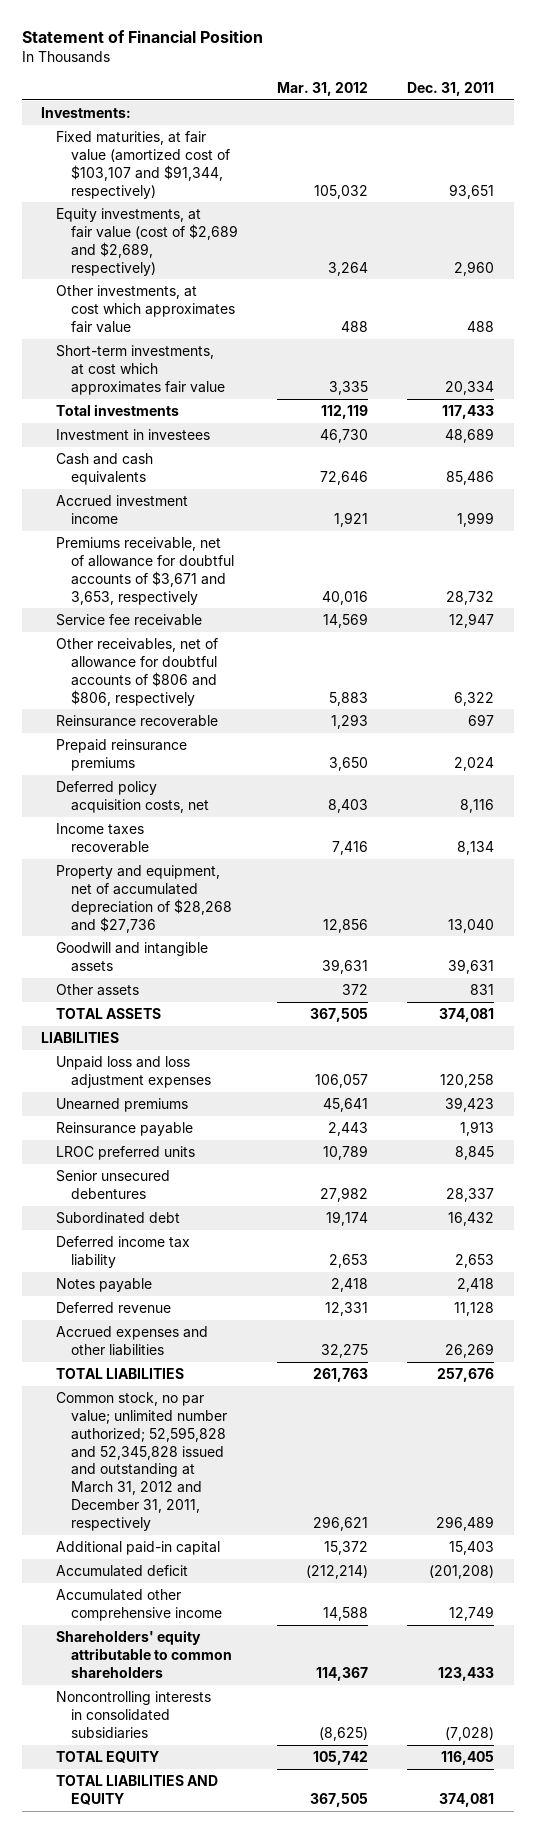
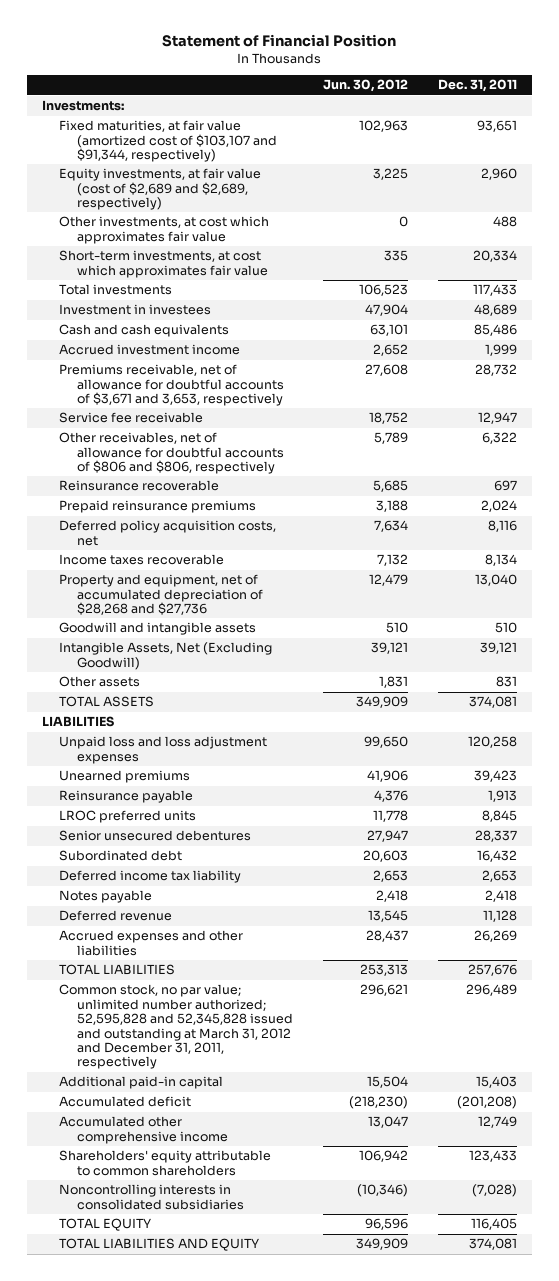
- | Mar. 31, 2012 | Dec. 31, 2011
+ | Jun. 30, 2012 | Dec. 31, 2011
- Goodwill and intangible assets | 39,631 | 39,631
+ Goodwill and intangible assets | 510 | 510
+ Intangible Assets, Net (Excluding Goodwill) | 39,121 | 39,121

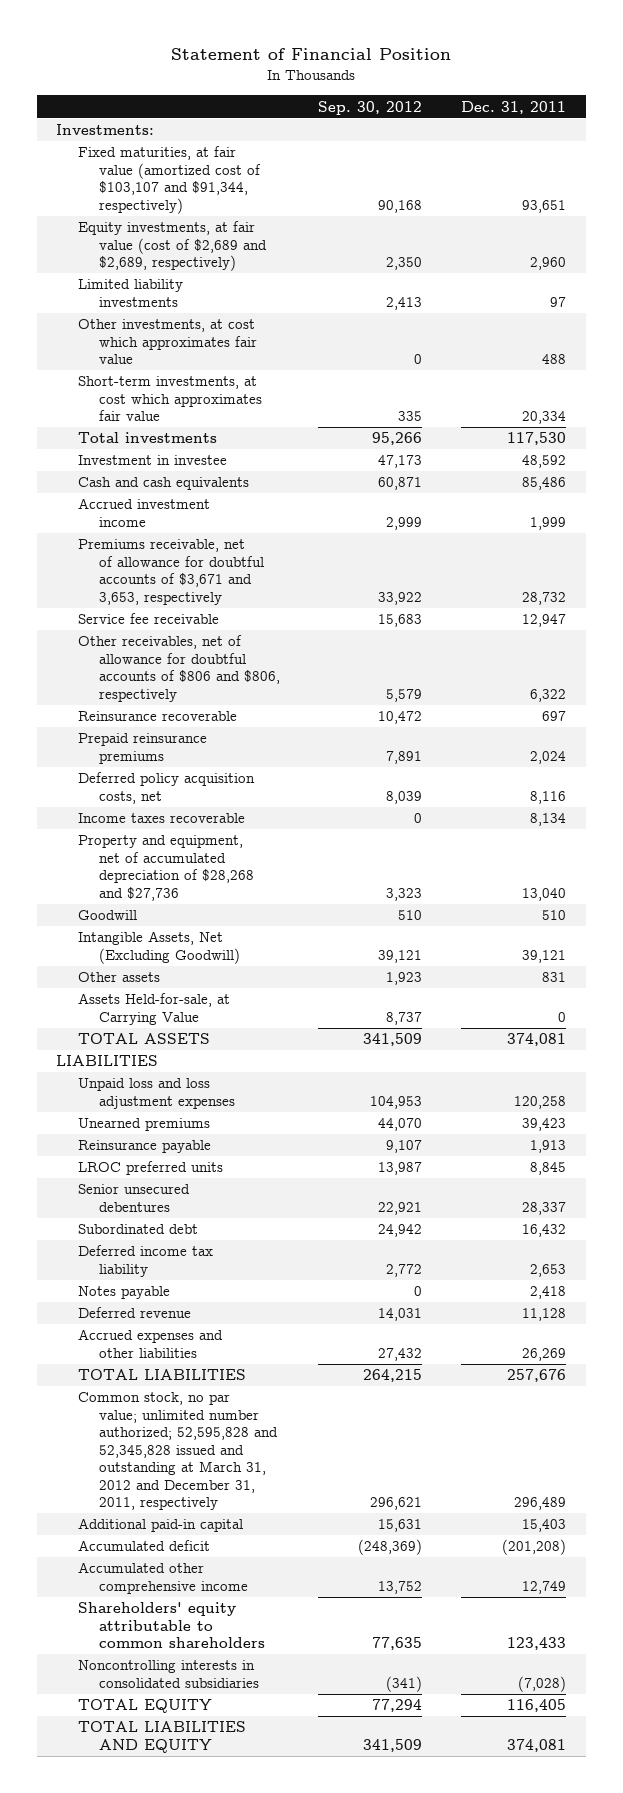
- | Jun. 30, 2012 | Dec. 31, 2011
+ | Sep. 30, 2012 | Dec. 31, 2011
+ Limited liability investments | 2,413 | 97
- Total investments | 106,523 | 117,433
- Investment in investees | 47,904 | 48,689
+ Total investments | 95,266 | 117,530
+ Investment in investee | 47,173 | 48,592
- Goodwill and intangible assets | 510 | 510
+ Goodwill | 510 | 510
+ Assets Held-for-sale, at Carrying Value | 8,737 | 0

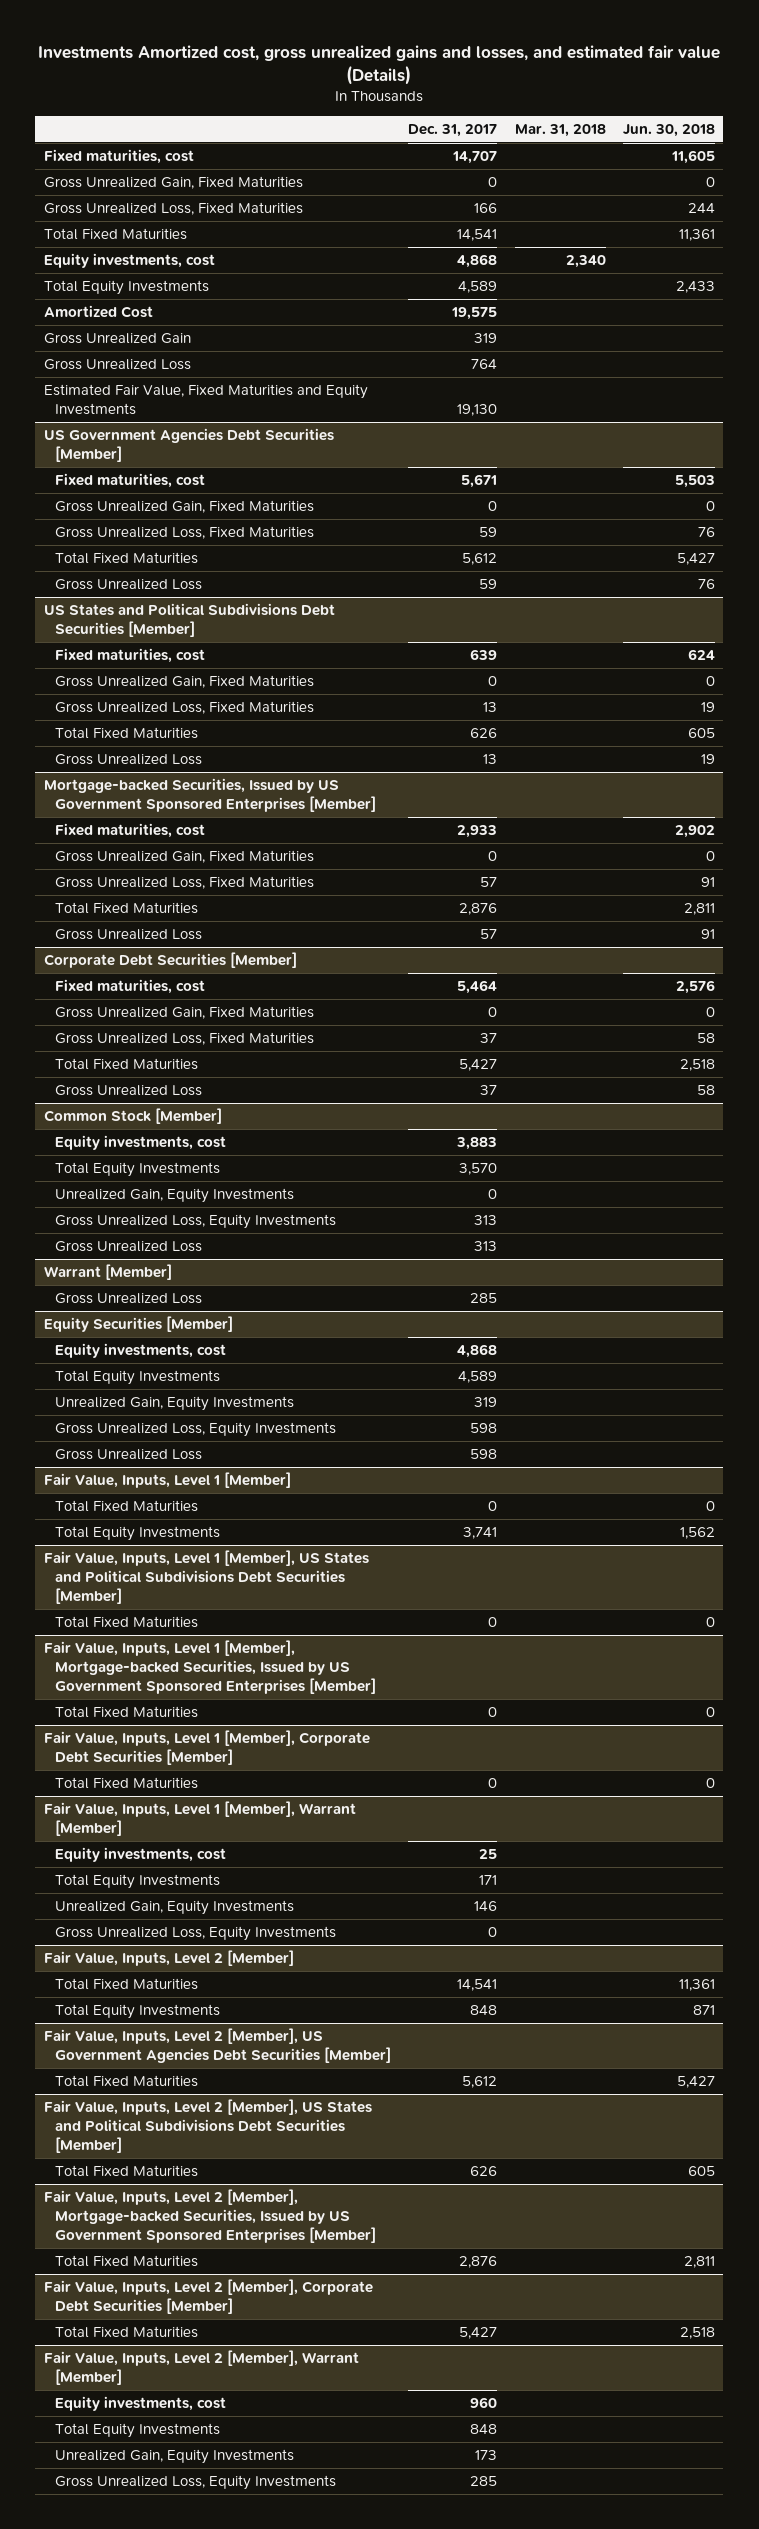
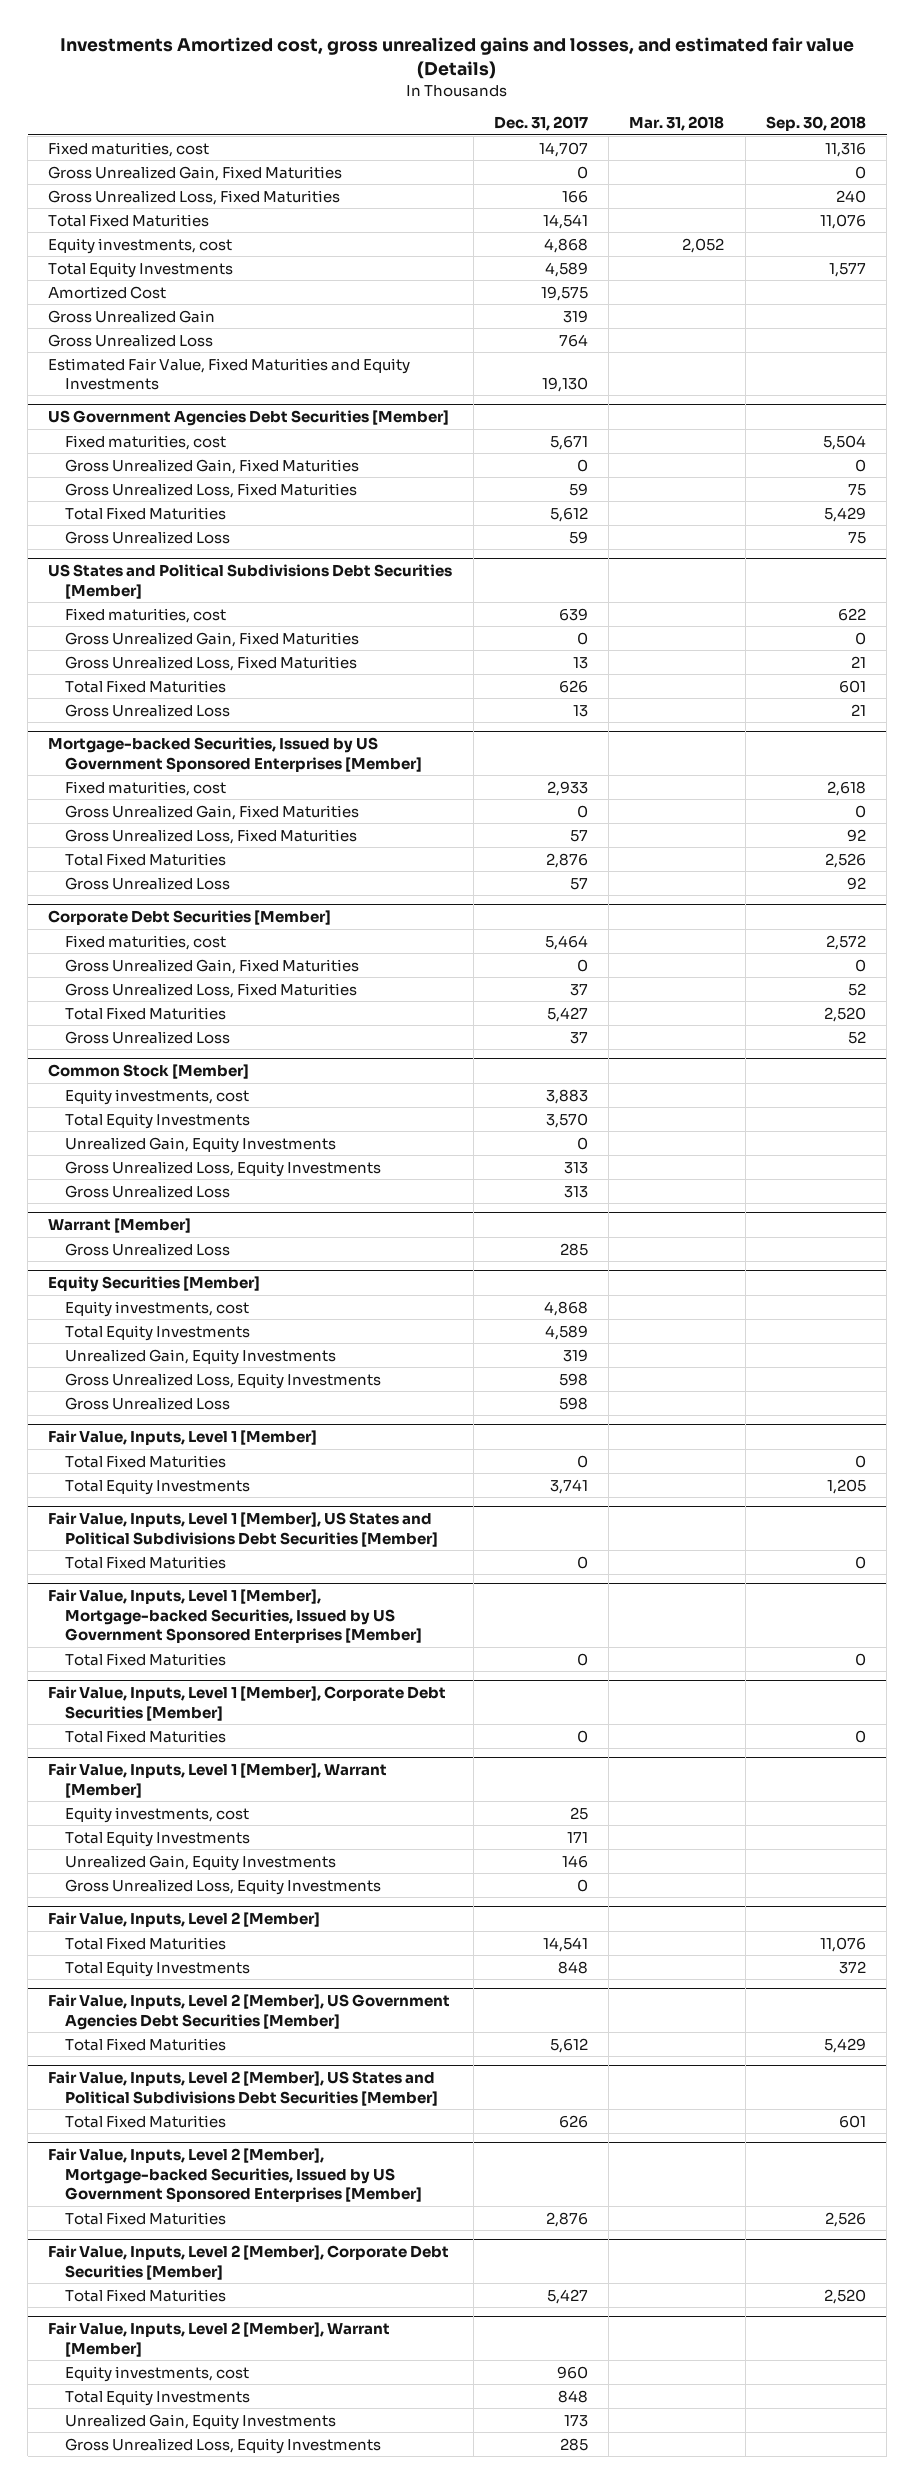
- | Dec. 31, 2017 | Mar. 31, 2018 | Jun. 30, 2018
+ | Dec. 31, 2017 | Mar. 31, 2018 | Sep. 30, 2018
- Equity investments, cost | 4,868 | 2,340 |
+ Equity investments, cost | 4,868 | 2,052 |

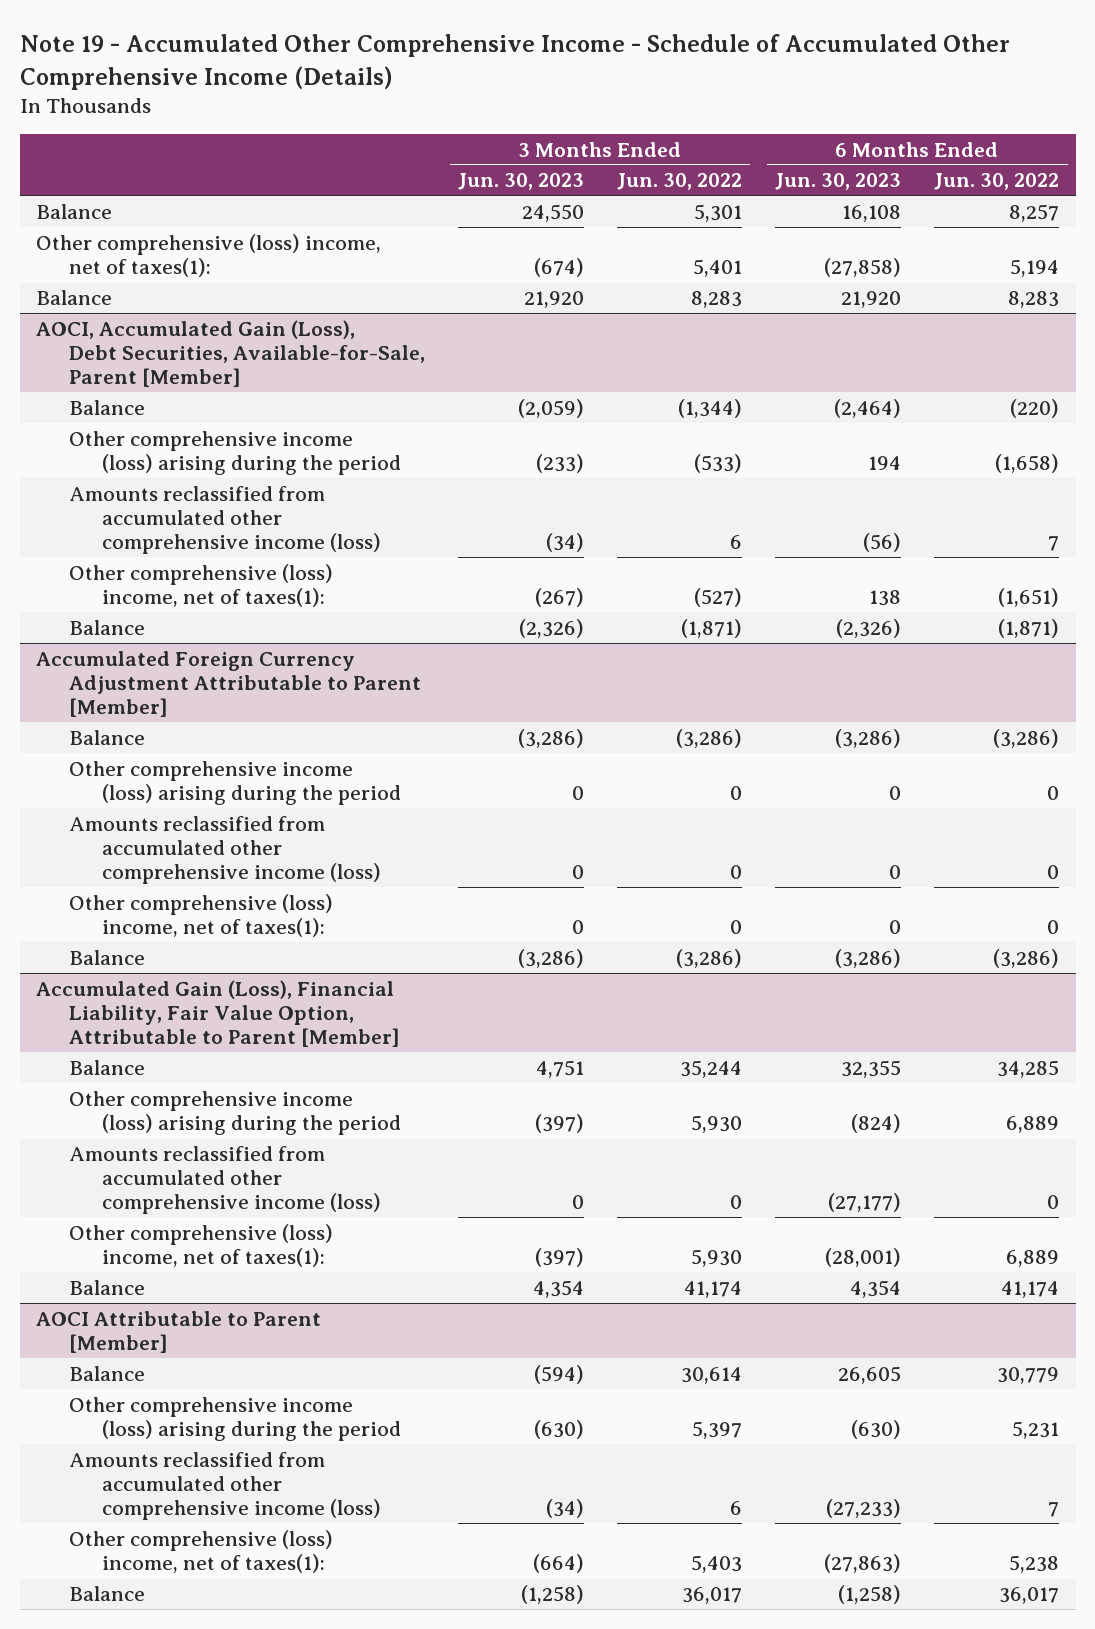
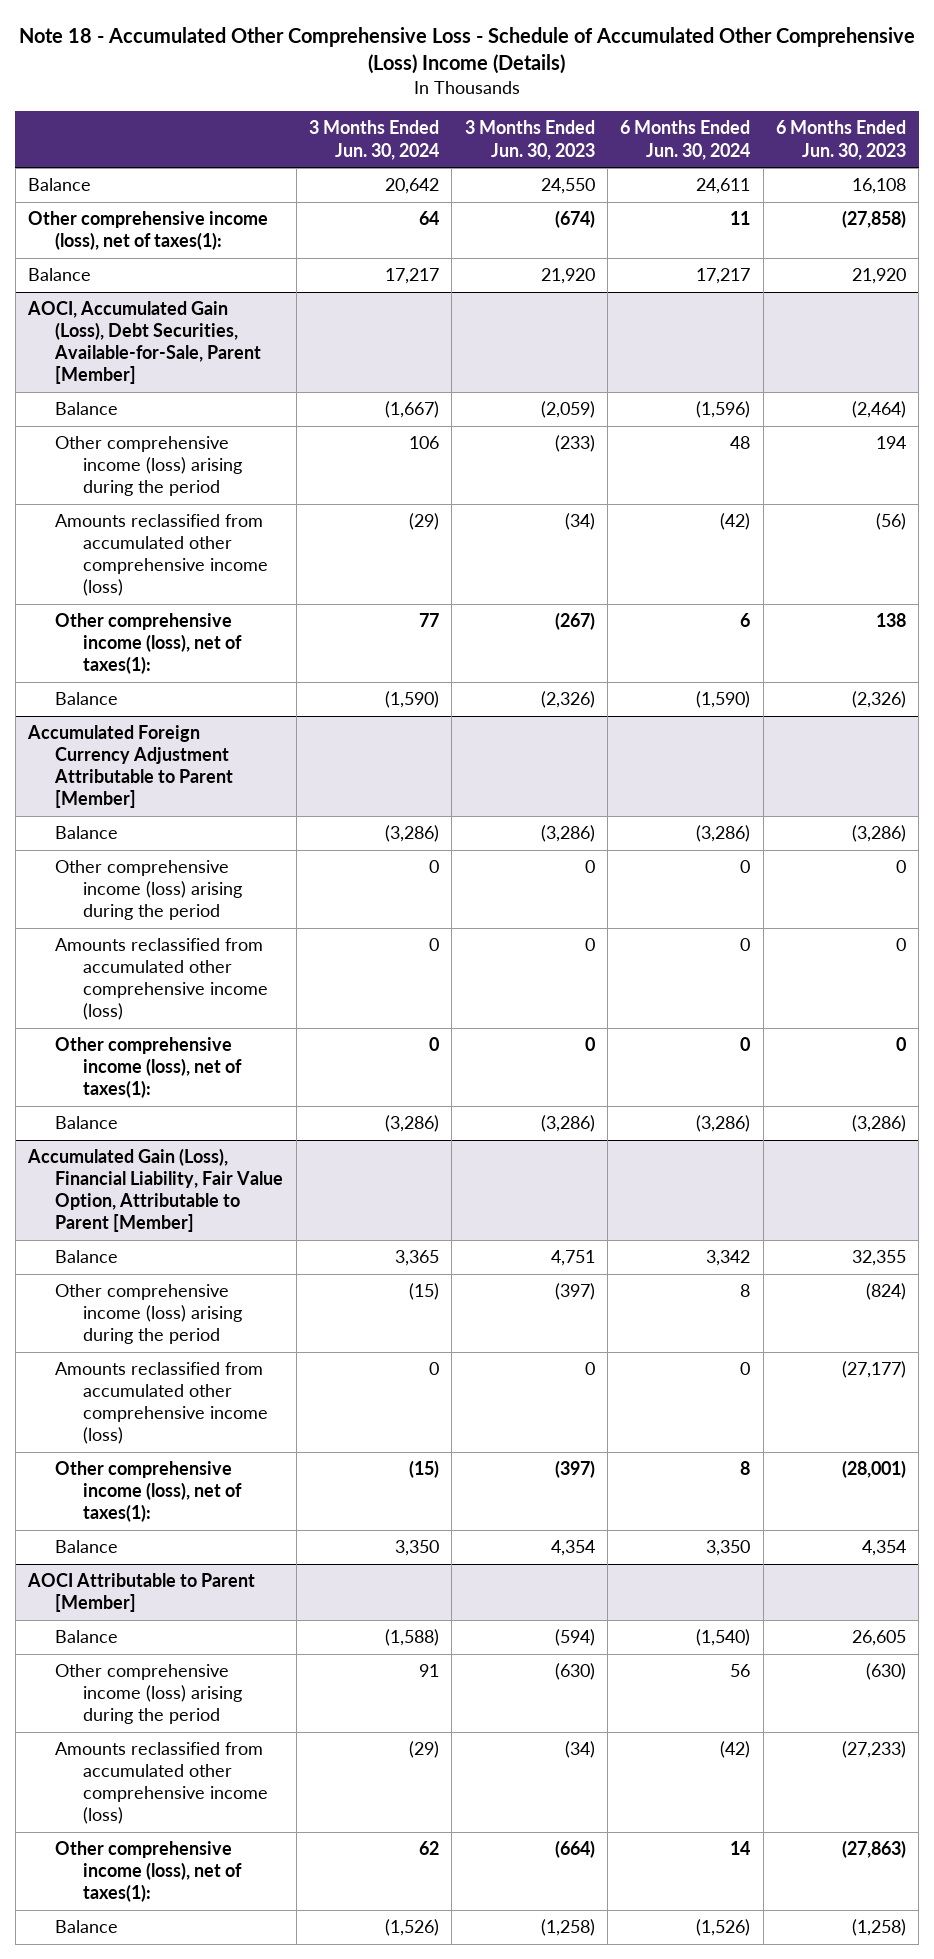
- Note 19 - Accumulated Other Comprehensive Income - Schedule of Accumulated Other Comprehensive Income (Details)
+ Note 18 - Accumulated Other Comprehensive Loss - Schedule of Accumulated Other Comprehensive (Loss) Income (Details)
- | 3 Months Ended Jun. 30, 2023 | 3 Months Ended Jun. 30, 2022 | 6 Months Ended Jun. 30, 2023 | 6 Months Ended Jun. 30, 2022
+ | 3 Months Ended Jun. 30, 2024 | 3 Months Ended Jun. 30, 2023 | 6 Months Ended Jun. 30, 2024 | 6 Months Ended Jun. 30, 2023
- Other comprehensive (loss) income, net of taxes(1): | (674) | 5,401 | (27,858) | 5,194
+ Other comprehensive income (loss), net of taxes(1): | 64 | (674) | 11 | (27,858)
@ AOCI, Accumulated Gain (Loss), Debt Securities, Available-for-Sale, Parent [Member]
- Other comprehensive (loss) income, net of taxes(1): | (267) | (527) | 138 | (1,651)
+ Other comprehensive income (loss), net of taxes(1): | 77 | (267) | 6 | 138
@ Accumulated Foreign Currency Adjustment Attributable to Parent [Member]
- Other comprehensive (loss) income, net of taxes(1): | 0 | 0 | 0 | 0
+ Other comprehensive income (loss), net of taxes(1): | 0 | 0 | 0 | 0
@ Accumulated Gain (Loss), Financial Liability, Fair Value Option, Attributable to Parent [Member]
- Other comprehensive (loss) income, net of taxes(1): | (397) | 5,930 | (28,001) | 6,889
+ Other comprehensive income (loss), net of taxes(1): | (15) | (397) | 8 | (28,001)
@ AOCI Attributable to Parent [Member]
- Other comprehensive (loss) income, net of taxes(1): | (664) | 5,403 | (27,863) | 5,238
+ Other comprehensive income (loss), net of taxes(1): | 62 | (664) | 14 | (27,863)

